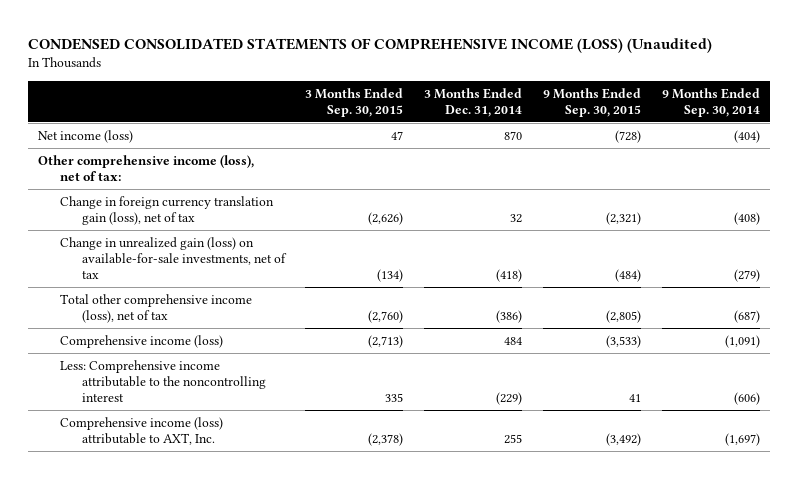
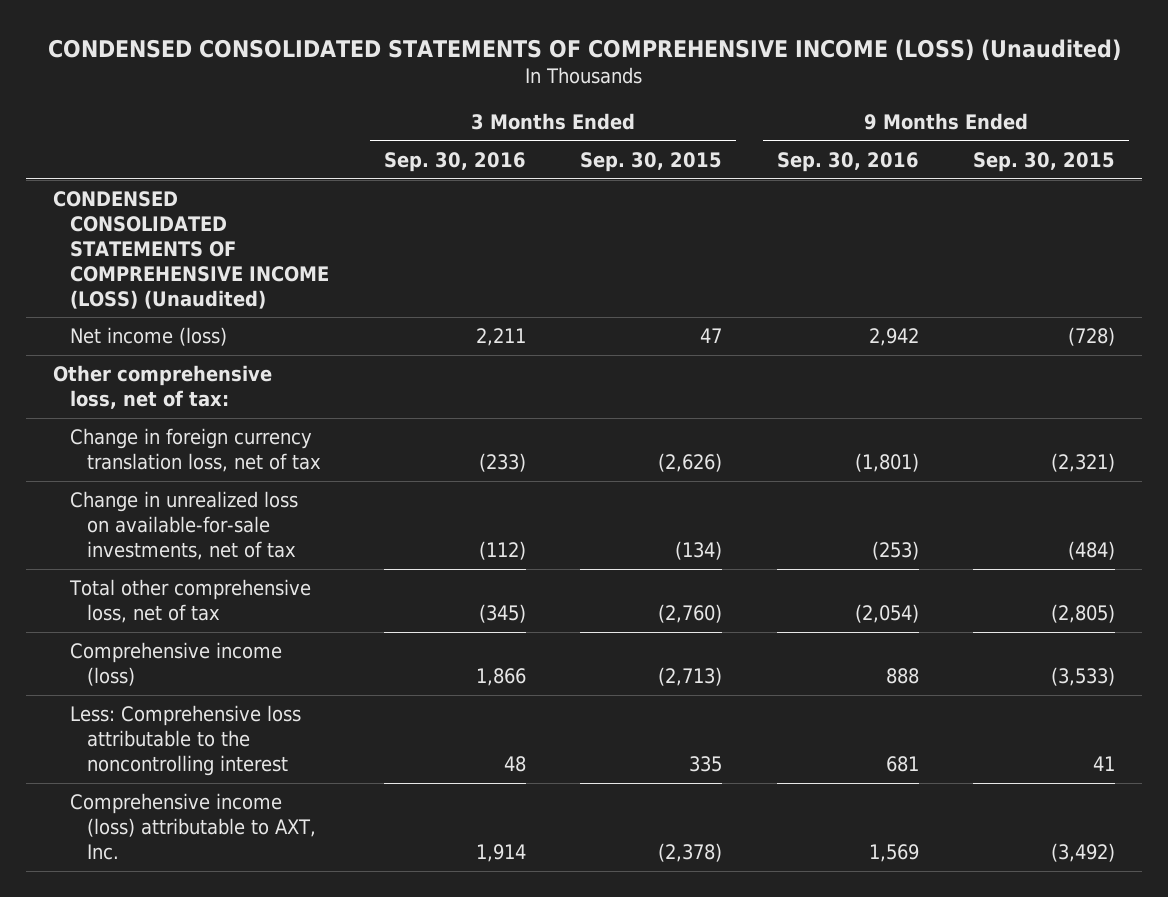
- | 3 Months Ended Sep. 30, 2015 | 3 Months Ended Dec. 31, 2014 | 9 Months Ended Sep. 30, 2015 | 9 Months Ended Sep. 30, 2014
+ | 3 Months Ended Sep. 30, 2016 | 3 Months Ended Sep. 30, 2015 | 9 Months Ended Sep. 30, 2016 | 9 Months Ended Sep. 30, 2015
+ CONDENSED CONSOLIDATED STATEMENTS OF COMPREHENSIVE INCOME (LOSS) (Unaudited)
- Other comprehensive income (loss), net of tax:
- Change in foreign currency translation gain (loss), net of tax | (2,626) | 32 | (2,321) | (408)
- Change in unrealized gain (loss) on available-for-sale investments, net of tax | (134) | (418) | (484) | (279)
- Total other comprehensive income (loss), net of tax | (2,760) | (386) | (2,805) | (687)
+ Other comprehensive loss, net of tax:
+ Change in foreign currency translation loss, net of tax | (233) | (2,626) | (1,801) | (2,321)
+ Change in unrealized loss on available-for-sale investments, net of tax | (112) | (134) | (253) | (484)
+ Total other comprehensive loss, net of tax | (345) | (2,760) | (2,054) | (2,805)
- Less: Comprehensive income attributable to the noncontrolling interest | 335 | (229) | 41 | (606)
+ Less: Comprehensive loss attributable to the noncontrolling interest | 48 | 335 | 681 | 41

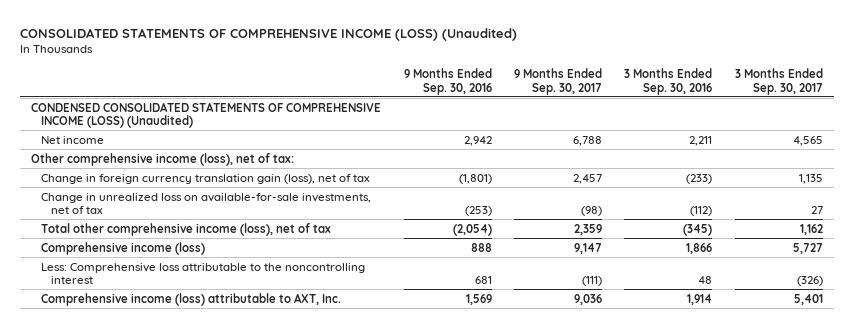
- CONDENSED CONSOLIDATED STATEMENTS OF COMPREHENSIVE INCOME (LOSS) (Unaudited)
+ CONSOLIDATED STATEMENTS OF COMPREHENSIVE INCOME (LOSS) (Unaudited)
- | 3 Months Ended Sep. 30, 2016 | 3 Months Ended Sep. 30, 2015 | 9 Months Ended Sep. 30, 2016 | 9 Months Ended Sep. 30, 2015
+ | 9 Months Ended Sep. 30, 2016 | 9 Months Ended Sep. 30, 2017 | 3 Months Ended Sep. 30, 2016 | 3 Months Ended Sep. 30, 2017
- Net income (loss) | 2,211 | 47 | 2,942 | (728)
- Other comprehensive loss, net of tax:
- Change in foreign currency translation loss, net of tax | (233) | (2,626) | (1,801) | (2,321)
+ Net income | 2,942 | 6,788 | 2,211 | 4,565
+ Other comprehensive income (loss), net of tax:
+ Change in foreign currency translation gain (loss), net of tax | (1,801) | 2,457 | (233) | 1,135
- Total other comprehensive loss, net of tax | (345) | (2,760) | (2,054) | (2,805)
+ Total other comprehensive income (loss), net of tax | (2,054) | 2,359 | (345) | 1,162

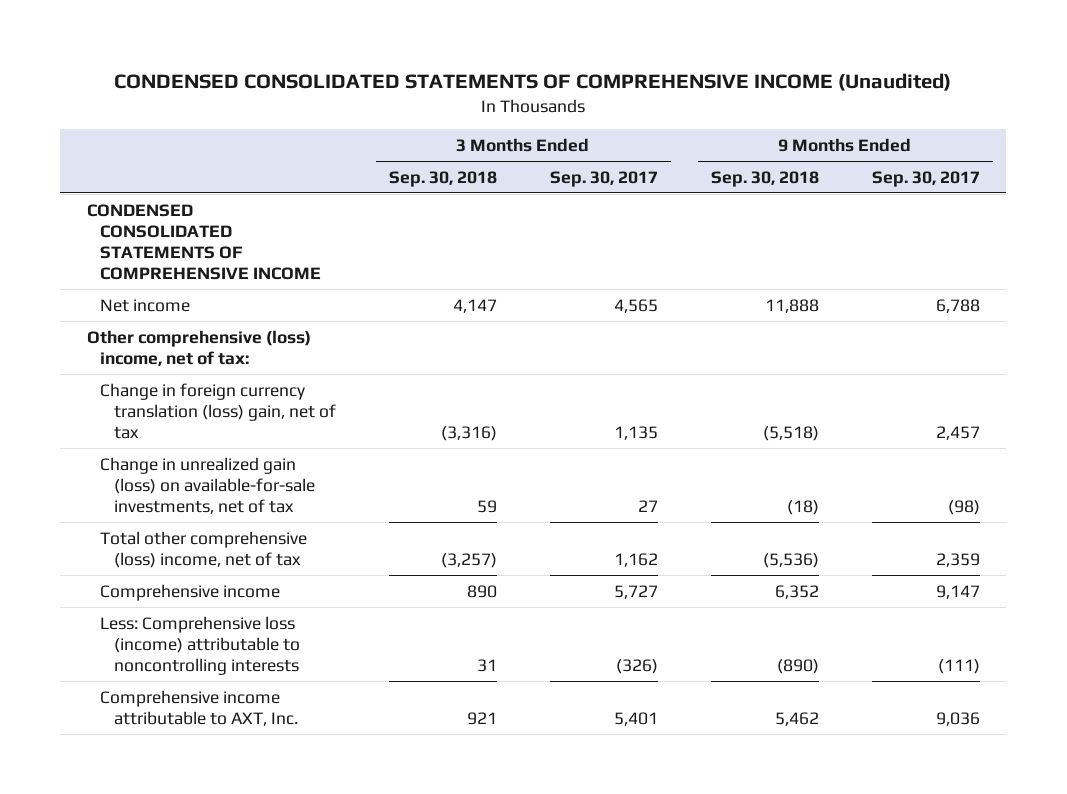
- CONSOLIDATED STATEMENTS OF COMPREHENSIVE INCOME (LOSS) (Unaudited)
+ CONDENSED CONSOLIDATED STATEMENTS OF COMPREHENSIVE INCOME (Unaudited)
- | 9 Months Ended Sep. 30, 2016 | 9 Months Ended Sep. 30, 2017 | 3 Months Ended Sep. 30, 2016 | 3 Months Ended Sep. 30, 2017
+ | 3 Months Ended Sep. 30, 2018 | 3 Months Ended Sep. 30, 2017 | 9 Months Ended Sep. 30, 2018 | 9 Months Ended Sep. 30, 2017
- CONDENSED CONSOLIDATED STATEMENTS OF COMPREHENSIVE INCOME (LOSS) (Unaudited)
+ CONDENSED CONSOLIDATED STATEMENTS OF COMPREHENSIVE INCOME
- Other comprehensive income (loss), net of tax:
- Change in foreign currency translation gain (loss), net of tax | (1,801) | 2,457 | (233) | 1,135
- Change in unrealized loss on available-for-sale investments, net of tax | (253) | (98) | (112) | 27
- Total other comprehensive income (loss), net of tax | (2,054) | 2,359 | (345) | 1,162
- Comprehensive income (loss) | 888 | 9,147 | 1,866 | 5,727
- Less: Comprehensive loss attributable to the noncontrolling interest | 681 | (111) | 48 | (326)
- Comprehensive income (loss) attributable to AXT, Inc. | 1,569 | 9,036 | 1,914 | 5,401
+ Other comprehensive (loss) income, net of tax:
+ Change in foreign currency translation (loss) gain, net of tax | (3,316) | 1,135 | (5,518) | 2,457
+ Change in unrealized gain (loss) on available-for-sale investments, net of tax | 59 | 27 | (18) | (98)
+ Total other comprehensive (loss) income, net of tax | (3,257) | 1,162 | (5,536) | 2,359
+ Comprehensive income | 890 | 5,727 | 6,352 | 9,147
+ Less: Comprehensive loss (income) attributable to noncontrolling interests | 31 | (326) | (890) | (111)
+ Comprehensive income attributable to AXT, Inc. | 921 | 5,401 | 5,462 | 9,036

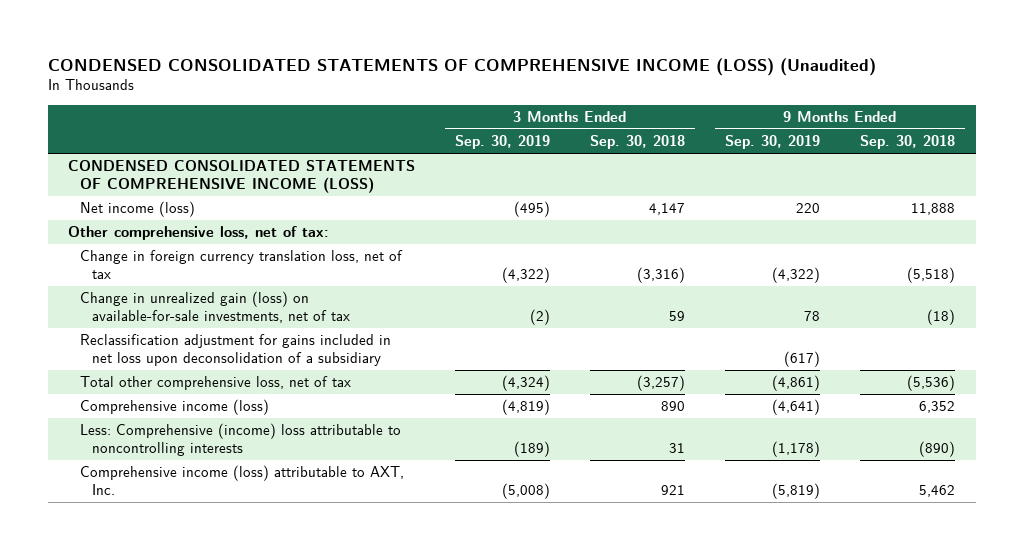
- CONDENSED CONSOLIDATED STATEMENTS OF COMPREHENSIVE INCOME (Unaudited)
+ CONDENSED CONSOLIDATED STATEMENTS OF COMPREHENSIVE INCOME (LOSS) (Unaudited)
- | 3 Months Ended Sep. 30, 2018 | 3 Months Ended Sep. 30, 2017 | 9 Months Ended Sep. 30, 2018 | 9 Months Ended Sep. 30, 2017
+ | 3 Months Ended Sep. 30, 2019 | 3 Months Ended Sep. 30, 2018 | 9 Months Ended Sep. 30, 2019 | 9 Months Ended Sep. 30, 2018
- CONDENSED CONSOLIDATED STATEMENTS OF COMPREHENSIVE INCOME
- Net income | 4,147 | 4,565 | 11,888 | 6,788
- Other comprehensive (loss) income, net of tax:
- Change in foreign currency translation (loss) gain, net of tax | (3,316) | 1,135 | (5,518) | 2,457
+ CONDENSED CONSOLIDATED STATEMENTS OF COMPREHENSIVE INCOME (LOSS)
+ Net income (loss) | (495) | 4,147 | 220 | 11,888
+ Other comprehensive loss, net of tax:
+ Change in foreign currency translation loss, net of tax | (4,322) | (3,316) | (4,322) | (5,518)
- Total other comprehensive (loss) income, net of tax | (3,257) | 1,162 | (5,536) | 2,359
- Comprehensive income | 890 | 5,727 | 6,352 | 9,147
- Less: Comprehensive loss (income) attributable to noncontrolling interests | 31 | (326) | (890) | (111)
- Comprehensive income attributable to AXT, Inc. | 921 | 5,401 | 5,462 | 9,036
+ Reclassification adjustment for gains included in net loss upon deconsolidation of a subsidiary | | | (617) |
+ Total other comprehensive loss, net of tax | (4,324) | (3,257) | (4,861) | (5,536)
+ Comprehensive income (loss) | (4,819) | 890 | (4,641) | 6,352
+ Less: Comprehensive (income) loss attributable to noncontrolling interests | (189) | 31 | (1,178) | (890)
+ Comprehensive income (loss) attributable to AXT, Inc. | (5,008) | 921 | (5,819) | 5,462

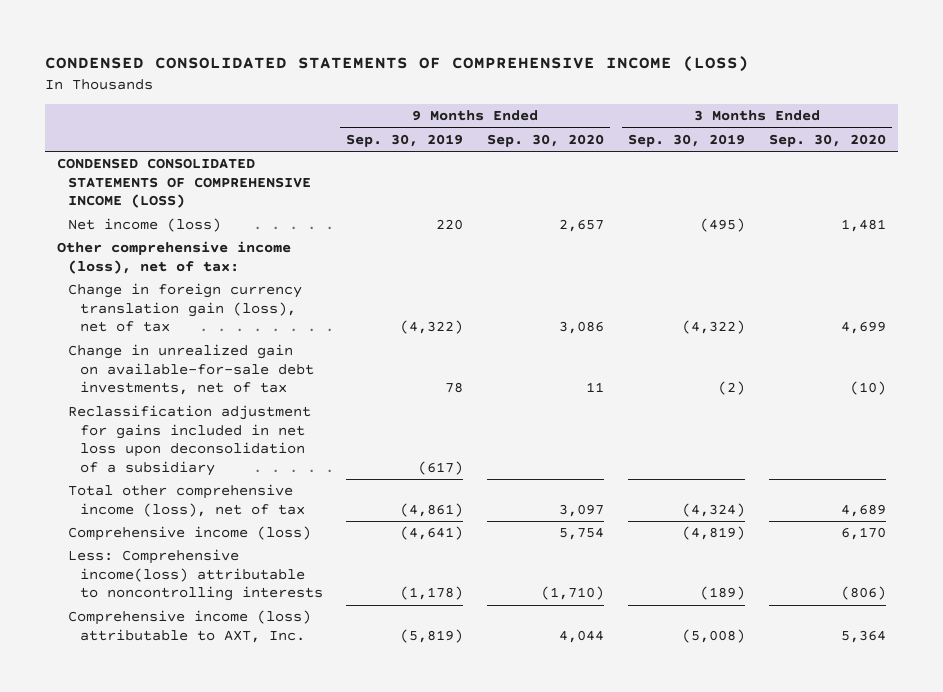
- CONDENSED CONSOLIDATED STATEMENTS OF COMPREHENSIVE INCOME (LOSS) (Unaudited)
+ CONDENSED CONSOLIDATED STATEMENTS OF COMPREHENSIVE INCOME (LOSS)
- | 3 Months Ended Sep. 30, 2019 | 3 Months Ended Sep. 30, 2018 | 9 Months Ended Sep. 30, 2019 | 9 Months Ended Sep. 30, 2018
+ | 9 Months Ended Sep. 30, 2019 | 9 Months Ended Sep. 30, 2020 | 3 Months Ended Sep. 30, 2019 | 3 Months Ended Sep. 30, 2020
- Other comprehensive loss, net of tax:
- Change in foreign currency translation loss, net of tax | (4,322) | (3,316) | (4,322) | (5,518)
- Change in unrealized gain (loss) on available-for-sale investments, net of tax | (2) | 59 | 78 | (18)
+ Other comprehensive income (loss), net of tax:
+ Change in foreign currency translation gain (loss), net of tax | (4,322) | 3,086 | (4,322) | 4,699
+ Change in unrealized gain on available-for-sale debt investments, net of tax | 78 | 11 | (2) | (10)
- Total other comprehensive loss, net of tax | (4,324) | (3,257) | (4,861) | (5,536)
+ Total other comprehensive income (loss), net of tax | (4,861) | 3,097 | (4,324) | 4,689
- Less: Comprehensive (income) loss attributable to noncontrolling interests | (189) | 31 | (1,178) | (890)
+ Less: Comprehensive income(loss) attributable to noncontrolling interests | (1,178) | (1,710) | (189) | (806)

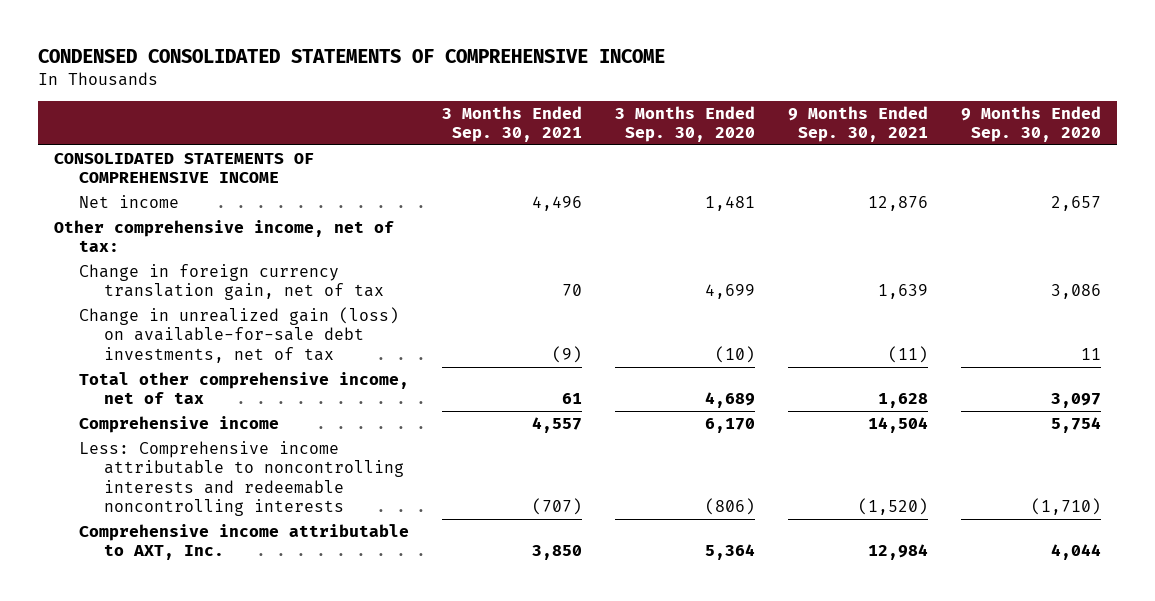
- CONDENSED CONSOLIDATED STATEMENTS OF COMPREHENSIVE INCOME (LOSS)
+ CONDENSED CONSOLIDATED STATEMENTS OF COMPREHENSIVE INCOME
- | 9 Months Ended Sep. 30, 2019 | 9 Months Ended Sep. 30, 2020 | 3 Months Ended Sep. 30, 2019 | 3 Months Ended Sep. 30, 2020
+ | 3 Months Ended Sep. 30, 2021 | 3 Months Ended Sep. 30, 2020 | 9 Months Ended Sep. 30, 2021 | 9 Months Ended Sep. 30, 2020
- CONDENSED CONSOLIDATED STATEMENTS OF COMPREHENSIVE INCOME (LOSS)
- Net income (loss) | 220 | 2,657 | (495) | 1,481
- Other comprehensive income (loss), net of tax:
- Change in foreign currency translation gain (loss), net of tax | (4,322) | 3,086 | (4,322) | 4,699
- Change in unrealized gain on available-for-sale debt investments, net of tax | 78 | 11 | (2) | (10)
- Reclassification adjustment for gains included in net loss upon deconsolidation of a subsidiary | (617) | | |
- Total other comprehensive income (loss), net of tax | (4,861) | 3,097 | (4,324) | 4,689
- Comprehensive income (loss) | (4,641) | 5,754 | (4,819) | 6,170
- Less: Comprehensive income(loss) attributable to noncontrolling interests | (1,178) | (1,710) | (189) | (806)
- Comprehensive income (loss) attributable to AXT, Inc. | (5,819) | 4,044 | (5,008) | 5,364
+ CONSOLIDATED STATEMENTS OF COMPREHENSIVE INCOME
+ Net income | 4,496 | 1,481 | 12,876 | 2,657
+ Other comprehensive income, net of tax:
+ Change in foreign currency translation gain, net of tax | 70 | 4,699 | 1,639 | 3,086
+ Change in unrealized gain (loss) on available-for-sale debt investments, net of tax | (9) | (10) | (11) | 11
+ Total other comprehensive income, net of tax | 61 | 4,689 | 1,628 | 3,097
+ Comprehensive income | 4,557 | 6,170 | 14,504 | 5,754
+ Less: Comprehensive income attributable to noncontrolling interests and redeemable noncontrolling interests | (707) | (806) | (1,520) | (1,710)
+ Comprehensive income attributable to AXT, Inc. | 3,850 | 5,364 | 12,984 | 4,044

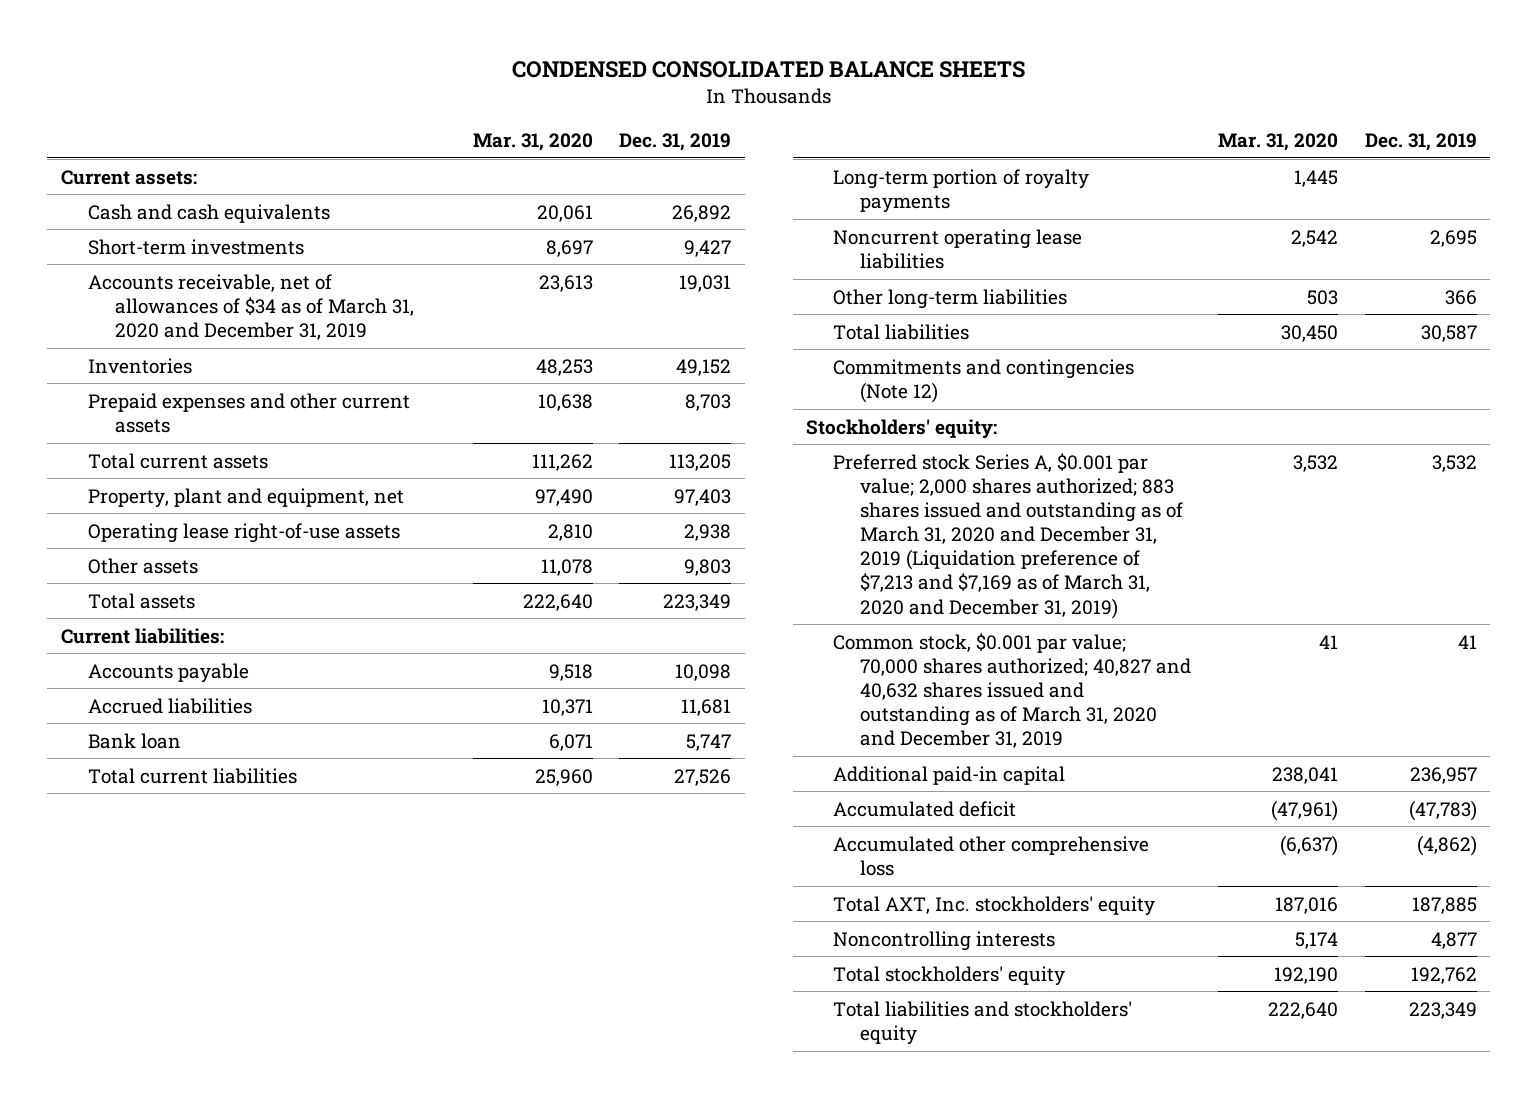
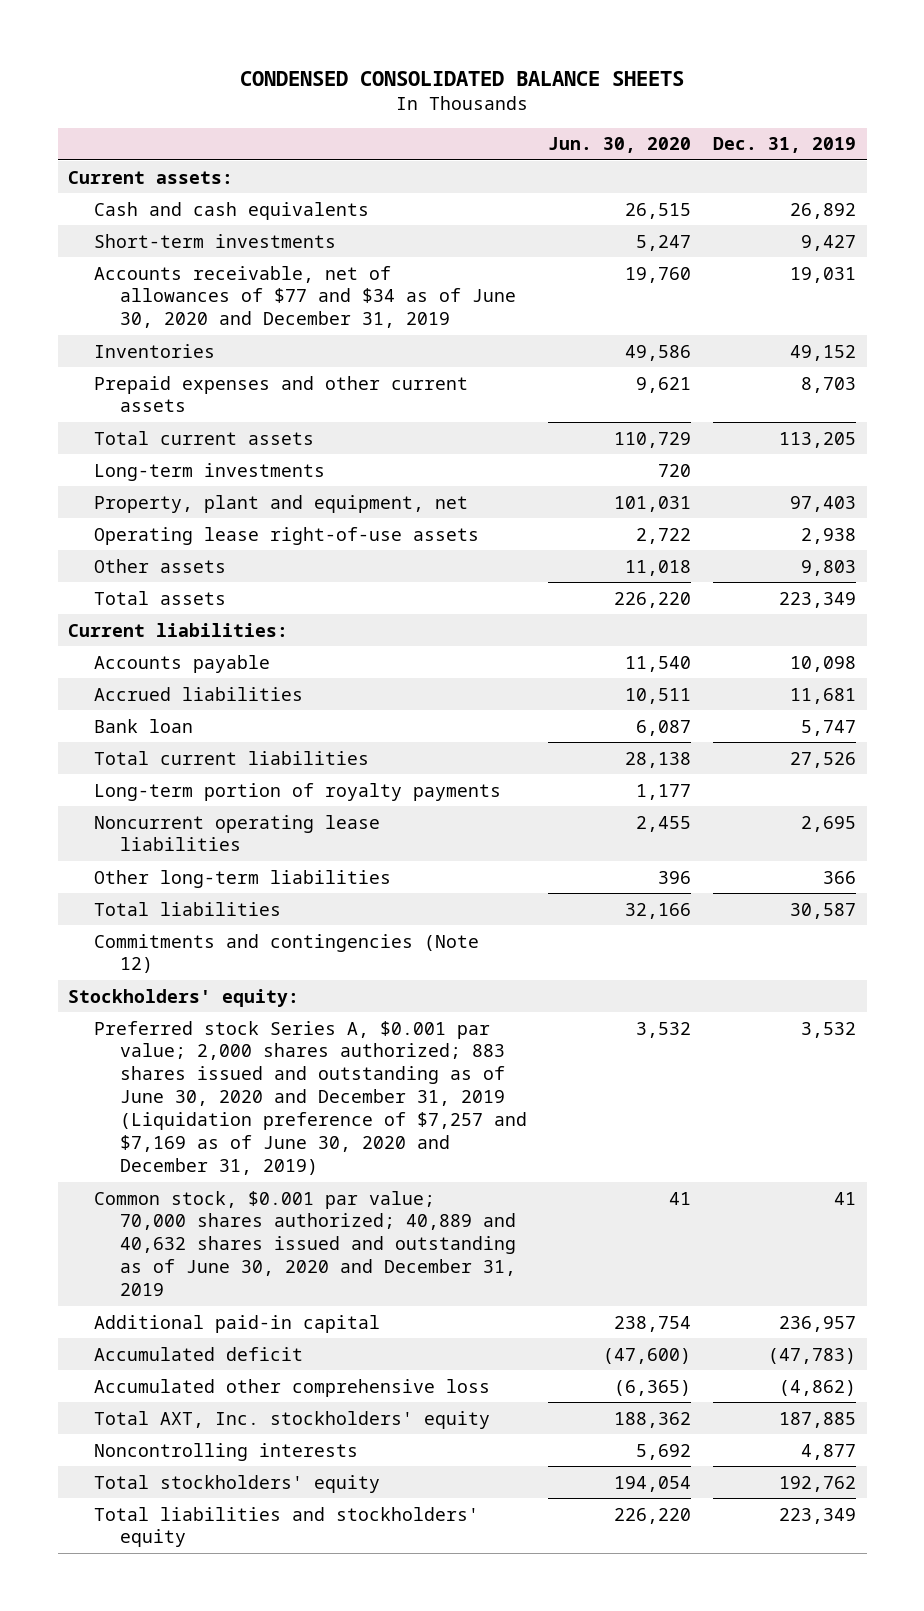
- | Mar. 31, 2020 | Dec. 31, 2019
+ | Jun. 30, 2020 | Dec. 31, 2019
- Accounts receivable, net of allowances of $34 as of March 31, 2020 and December 31, 2019 | 23,613 | 19,031
+ Accounts receivable, net of allowances of $77 and $34 as of June 30, 2020 and December 31, 2019 | 19,760 | 19,031
+ Long-term investments | 720 |
- Preferred stock Series A, $0.001 par value; 2,000 shares authorized; 883 shares issued and outstanding as of March 31, 2020 and December 31, 2019 (Liquidation preference of $7,213 and $7,169 as of March 31, 2020 and December 31, 2019) | 3,532 | 3,532
- Common stock, $0.001 par value; 70,000 shares authorized; 40,827 and 40,632 shares issued and outstanding as of March 31, 2020 and December 31, 2019 | 41 | 41
+ Preferred stock Series A, $0.001 par value; 2,000 shares authorized; 883 shares issued and outstanding as of June 30, 2020 and December 31, 2019 (Liquidation preference of $7,257 and $7,169 as of June 30, 2020 and December 31, 2019) | 3,532 | 3,532
+ Common stock, $0.001 par value; 70,000 shares authorized; 40,889 and 40,632 shares issued and outstanding as of June 30, 2020 and December 31, 2019 | 41 | 41

